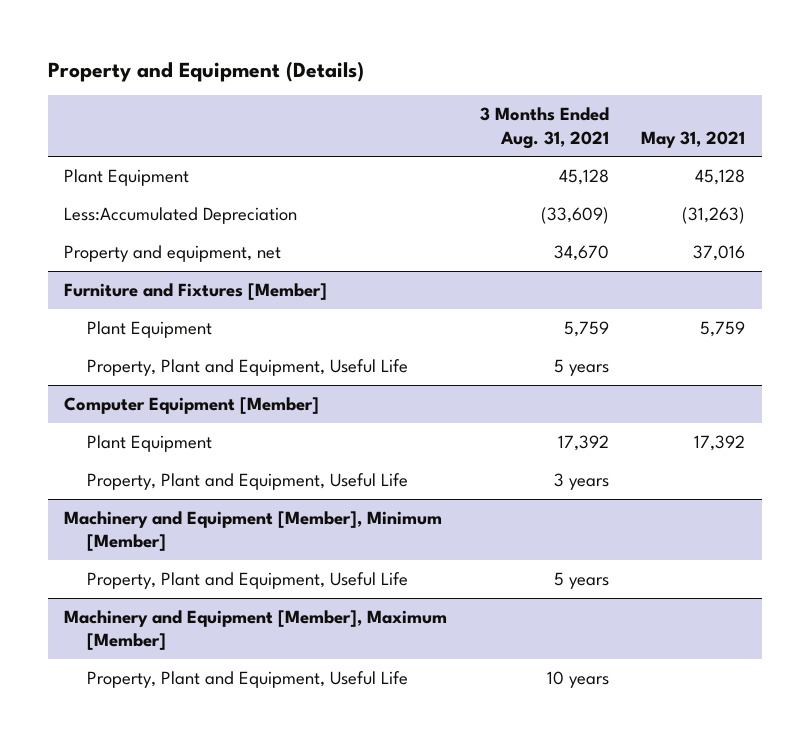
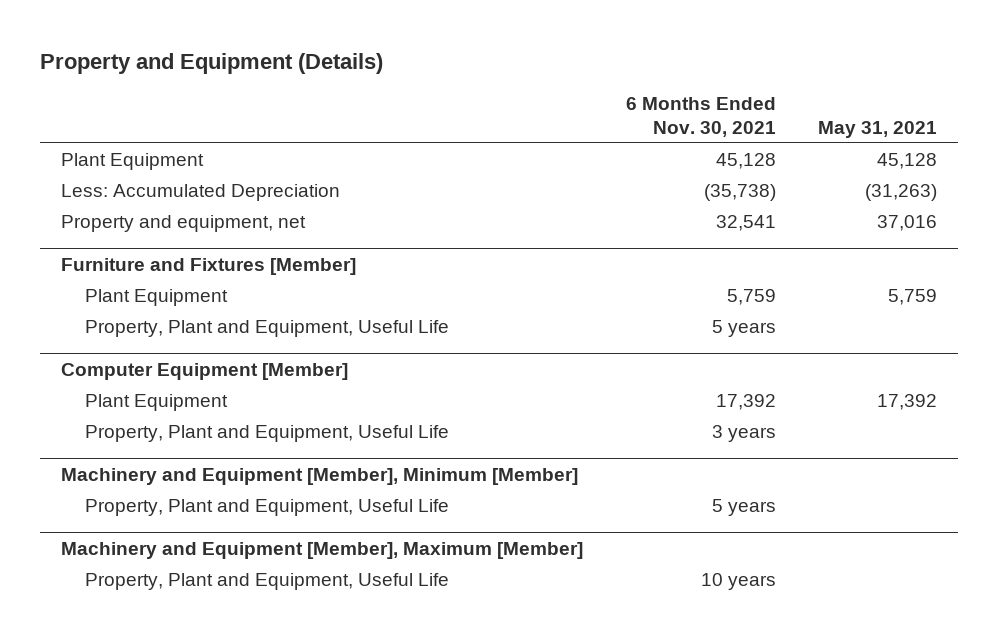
- | 3 Months Ended Aug. 31, 2021 | May 31, 2021
+ | 6 Months Ended Nov. 30, 2021 | May 31, 2021
- Less:Accumulated Depreciation | (33,609) | (31,263)
+ Less: Accumulated Depreciation | (35,738) | (31,263)

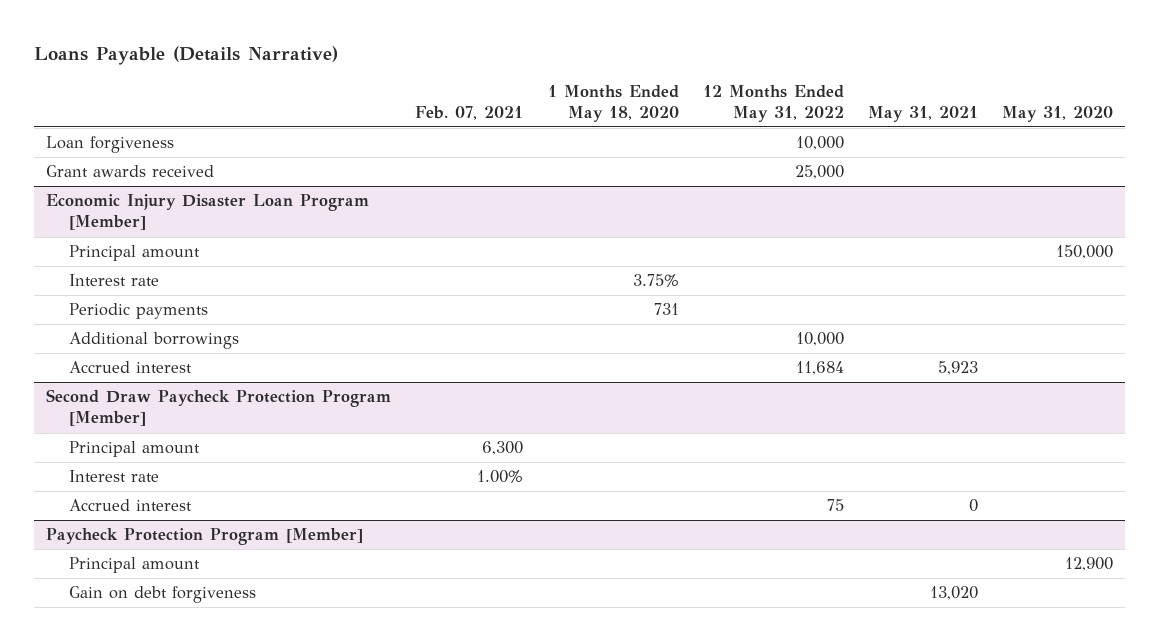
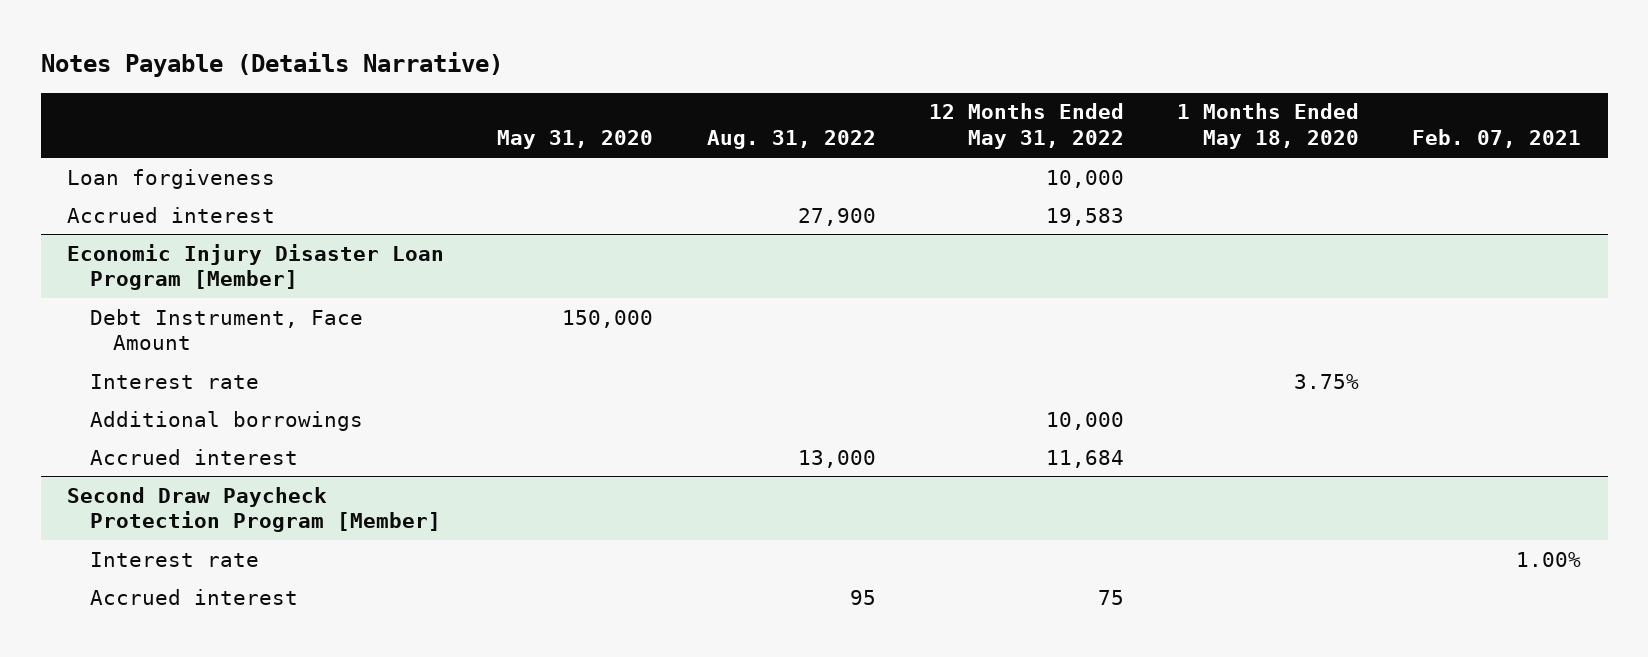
- Loans Payable (Details Narrative)
+ Notes Payable (Details Narrative)
- | Feb. 07, 2021 | 1 Months Ended May 18, 2020 | 12 Months Ended May 31, 2022 | May 31, 2021 | May 31, 2020
+ | May 31, 2020 | Aug. 31, 2022 | 12 Months Ended May 31, 2022 | 1 Months Ended May 18, 2020 | Feb. 07, 2021
- Grant awards received | | | 25,000 | |
+ Accrued interest | | 27,900 | 19,583 | |
@ Economic Injury Disaster Loan Program [Member]
- Principal amount | | | | | 150,000
+ Debt Instrument, Face Amount | 150,000 | | | |
- Periodic payments | | 731 | | |
@ Second Draw Paycheck Protection Program [Member]
- Principal amount | 6,300 | | | |
- Paycheck Protection Program [Member]
- Principal amount | | | | | 12,900
- Gain on debt forgiveness | | | | 13,020 |

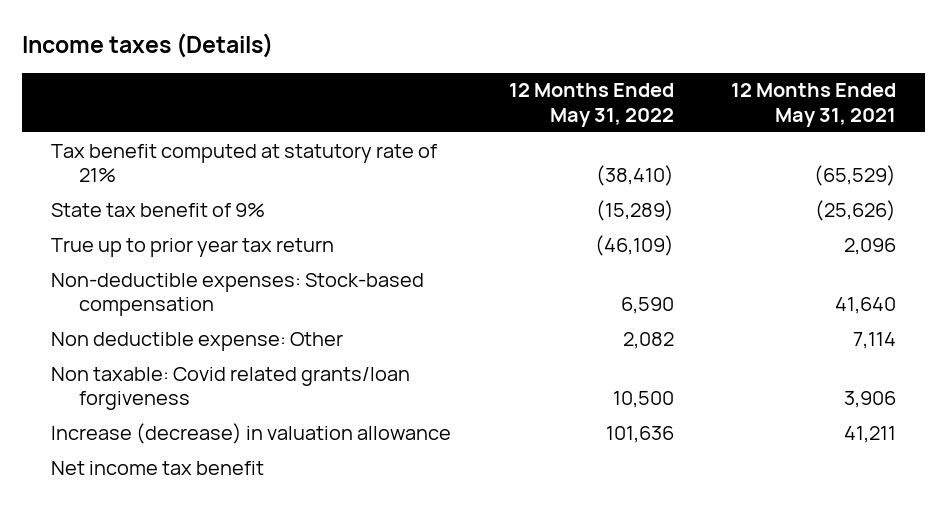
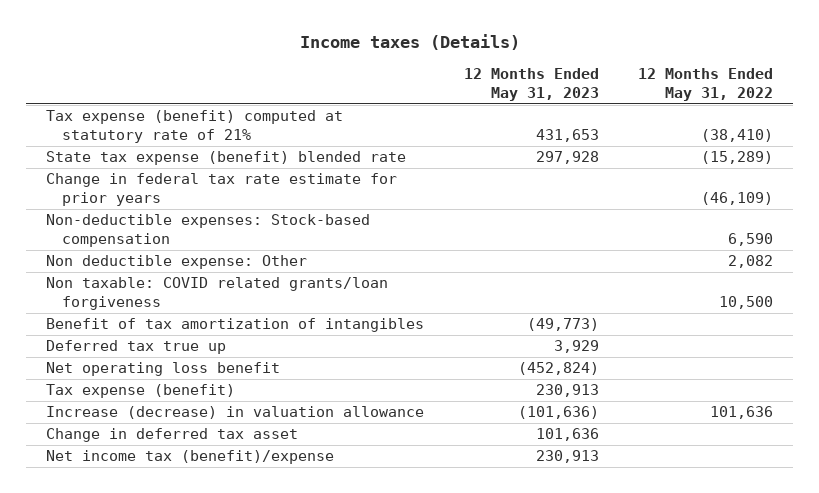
- | 12 Months Ended May 31, 2022 | 12 Months Ended May 31, 2021
+ | 12 Months Ended May 31, 2023 | 12 Months Ended May 31, 2022
- Tax benefit computed at statutory rate of 21% | (38,410) | (65,529)
- State tax benefit of 9% | (15,289) | (25,626)
- True up to prior year tax return | (46,109) | 2,096
+ Tax expense (benefit) computed at statutory rate of 21% | 431,653 | (38,410)
+ State tax expense (benefit) blended rate | 297,928 | (15,289)
+ Change in federal tax rate estimate for prior years | | (46,109)
- Non taxable: Covid related grants/loan forgiveness | 10,500 | 3,906
+ Non taxable: COVID related grants/loan forgiveness | | 10,500
+ Benefit of tax amortization of intangibles | (49,773) |
+ Deferred tax true up | 3,929 |
+ Net operating loss benefit | (452,824) |
+ Tax expense (benefit) | 230,913 |
- Net income tax benefit
+ Change in deferred tax asset | 101,636 |
+ Net income tax (benefit)/expense | 230,913 |

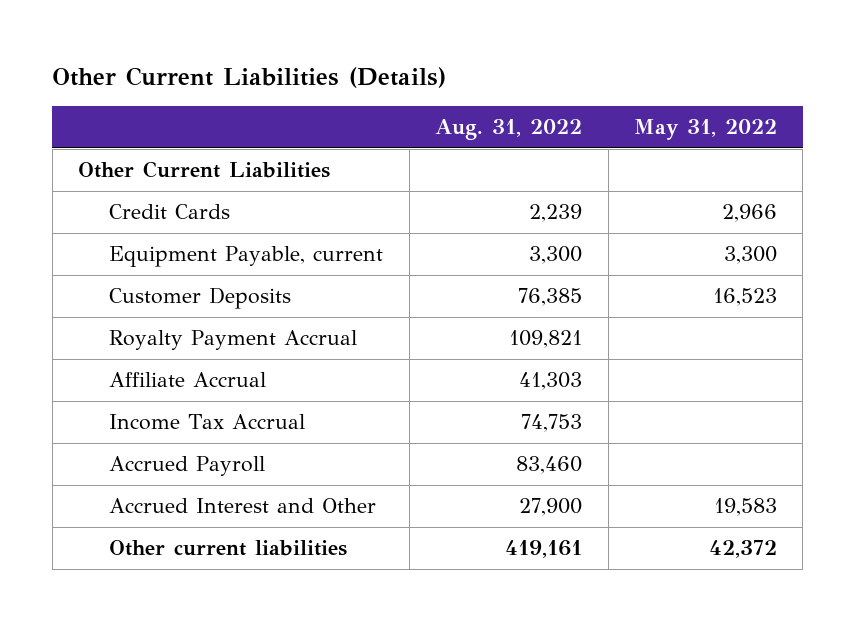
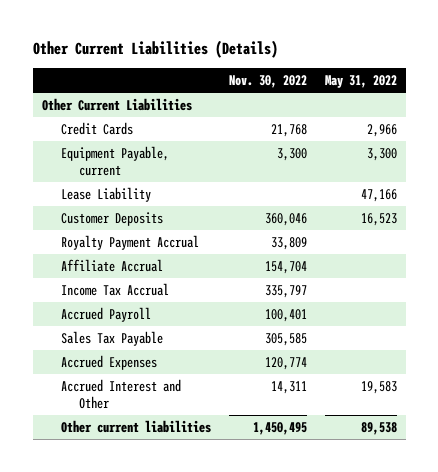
- | Aug. 31, 2022 | May 31, 2022
+ | Nov. 30, 2022 | May 31, 2022
+ Lease Liability | | 47,166
+ Sales Tax Payable | 305,585 |
+ Accrued Expenses | 120,774 |
- Other current liabilities | 419,161 | 42,372
+ Other current liabilities | 1,450,495 | 89,538

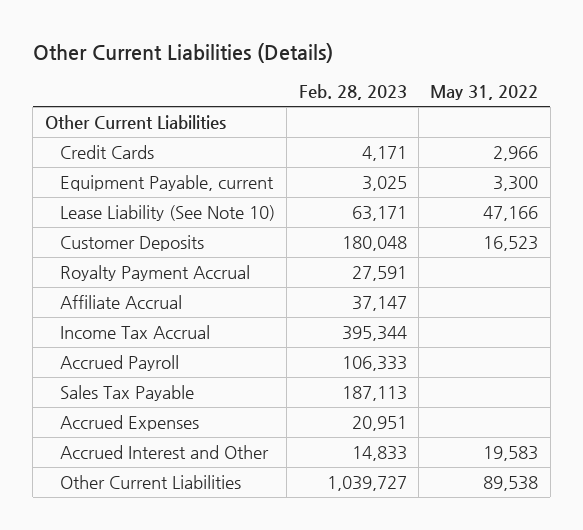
- | Nov. 30, 2022 | May 31, 2022
+ | Feb. 28, 2023 | May 31, 2022
- Lease Liability | | 47,166
+ Lease Liability (See Note 10) | 63,171 | 47,166
- Other current liabilities | 1,450,495 | 89,538
+ Other Current Liabilities | 1,039,727 | 89,538

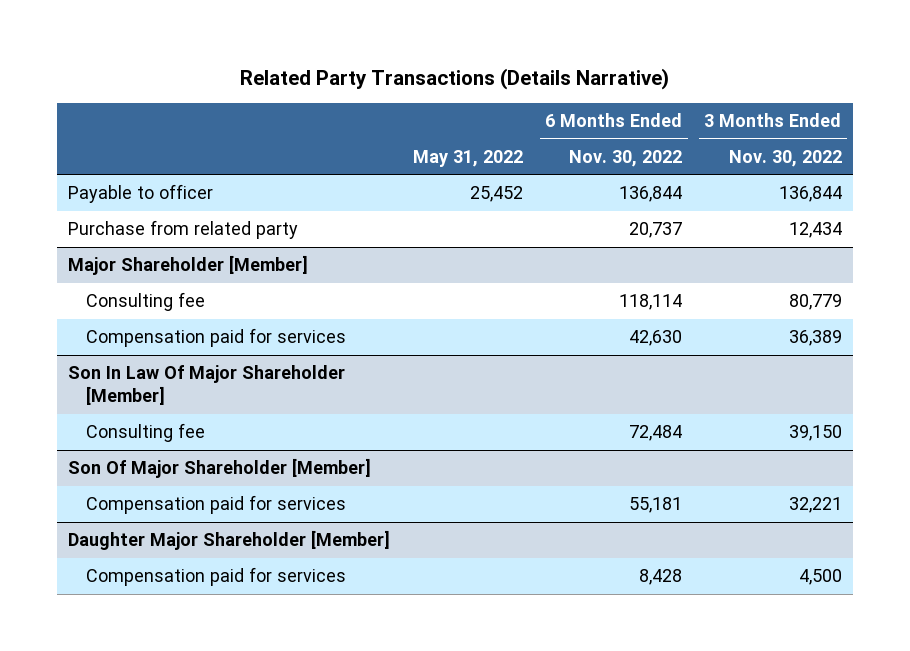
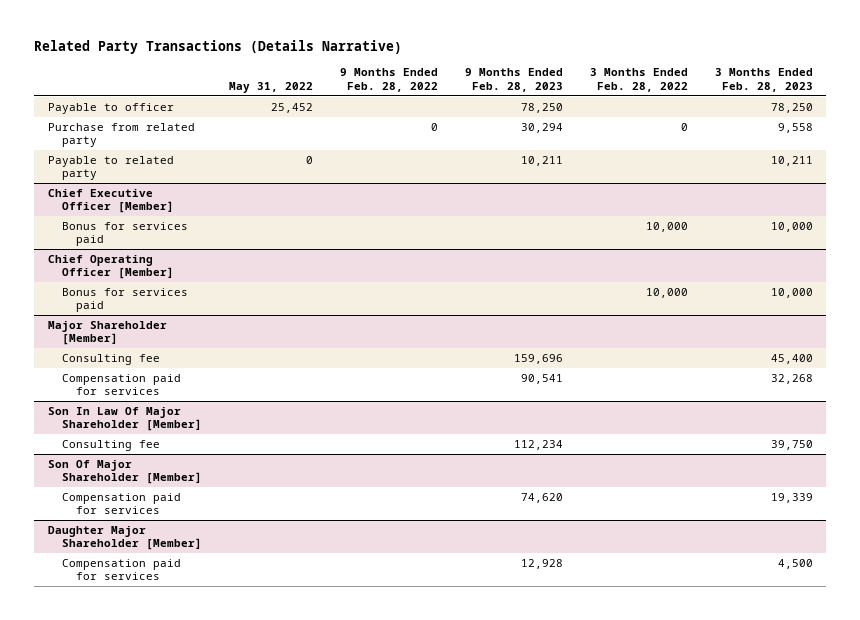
- | May 31, 2022 | 6 Months Ended Nov. 30, 2022 | 3 Months Ended Nov. 30, 2022
+ | May 31, 2022 | 9 Months Ended Feb. 28, 2022 | 9 Months Ended Feb. 28, 2023 | 3 Months Ended Feb. 28, 2022 | 3 Months Ended Feb. 28, 2023
+ Payable to related party | 0 | | 10,211 | | 10,211
+ Chief Executive Officer [Member]
+ Bonus for services paid | | | | 10,000 | 10,000
+ Chief Operating Officer [Member]
+ Bonus for services paid | | | | 10,000 | 10,000

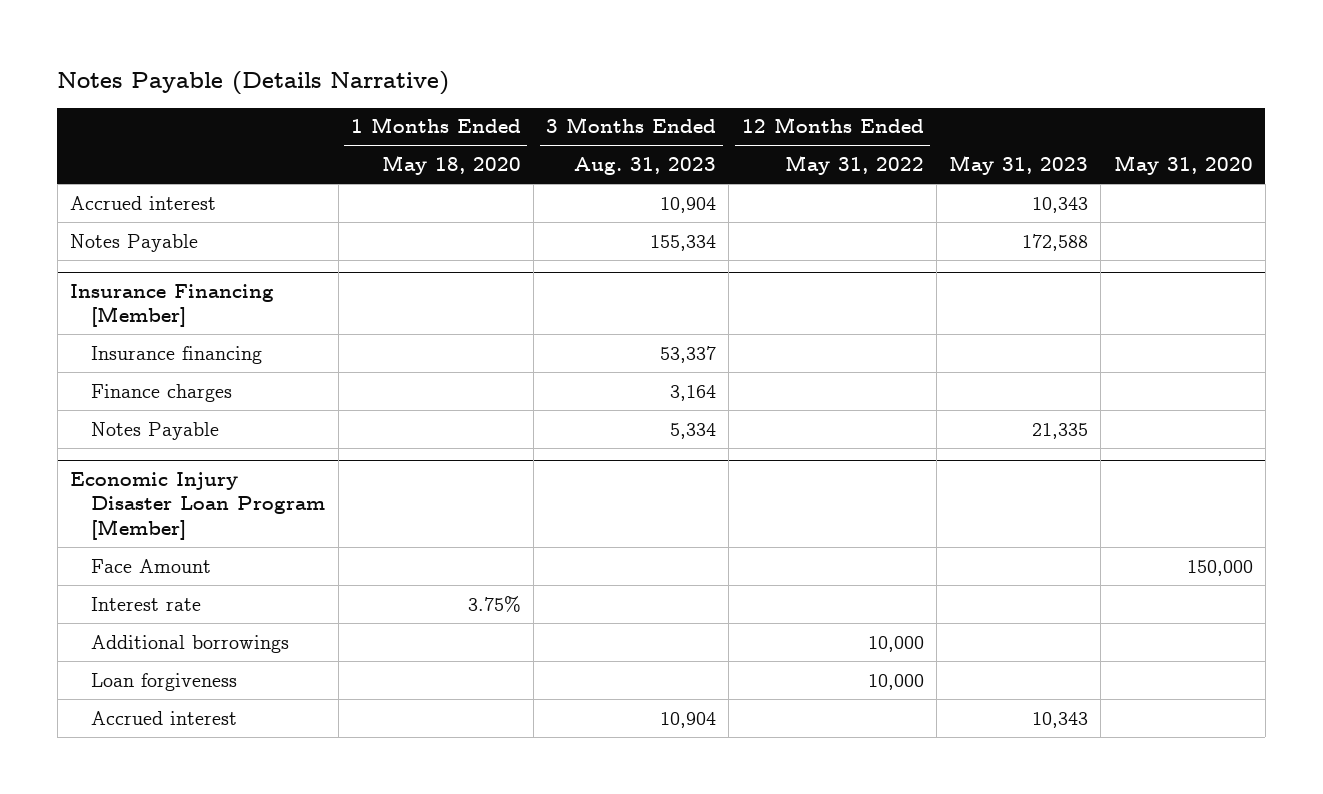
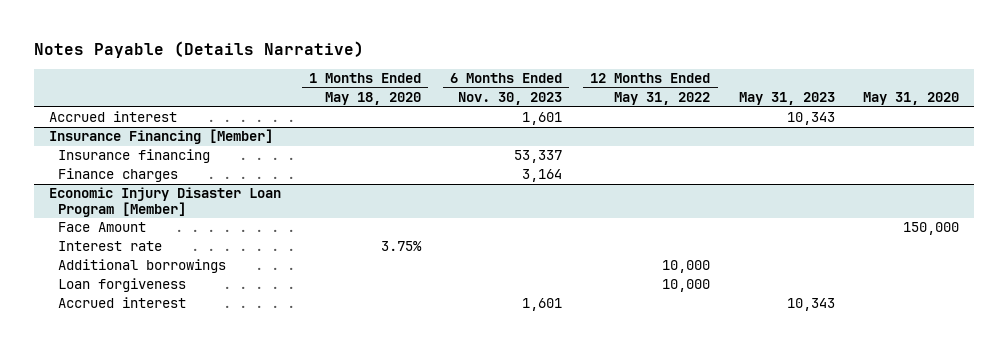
- | 1 Months Ended May 18, 2020 | 3 Months Ended Aug. 31, 2023 | 12 Months Ended May 31, 2022 | May 31, 2023 | May 31, 2020
+ | 1 Months Ended May 18, 2020 | 6 Months Ended Nov. 30, 2023 | 12 Months Ended May 31, 2022 | May 31, 2023 | May 31, 2020
- Notes Payable | | 155,334 | | 172,588 |
@ Insurance Financing [Member]
- Notes Payable | | 5,334 | | 21,335 |

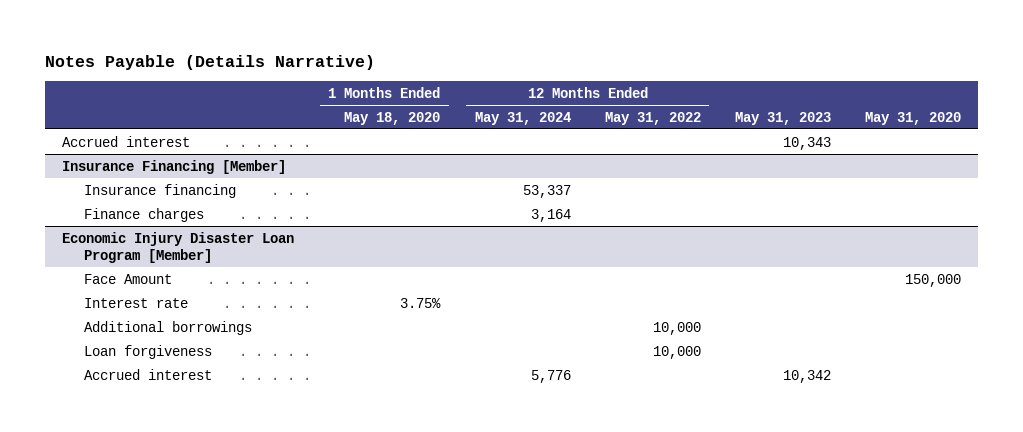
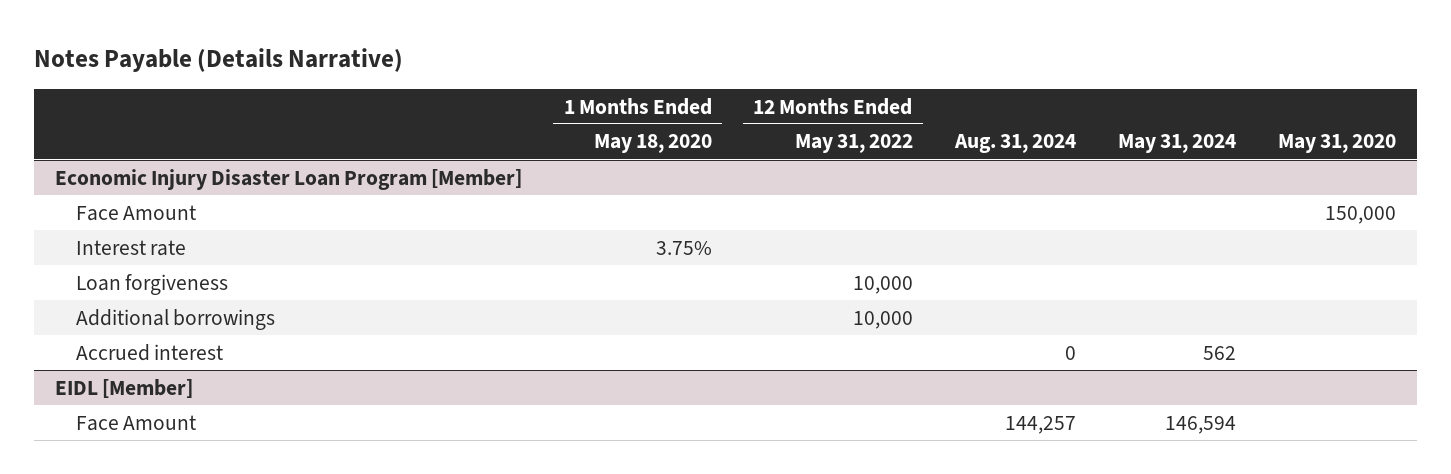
- | 1 Months Ended May 18, 2020 | 12 Months Ended May 31, 2024 | 12 Months Ended May 31, 2022 | May 31, 2023 | May 31, 2020
+ | 1 Months Ended May 18, 2020 | 12 Months Ended May 31, 2022 | Aug. 31, 2024 | May 31, 2024 | May 31, 2020
- Accrued interest | | | | 10,343 |
- Insurance Financing [Member]
- Insurance financing | | 53,337 | | |
- Finance charges | | 3,164 | | |
@ Economic Injury Disaster Loan Program [Member]
moved down: Additional borrowings | | 10,000 | | |
+ EIDL [Member]
+ Face Amount | | | 144,257 | 146,594 |

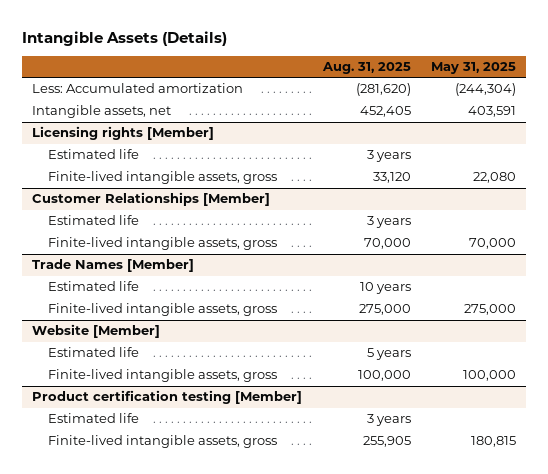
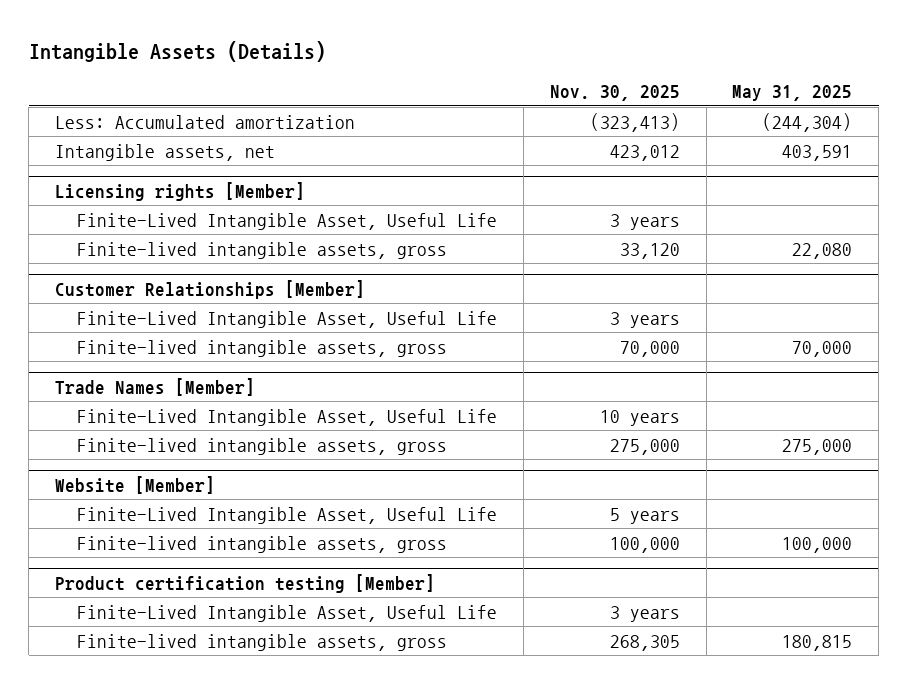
- | Aug. 31, 2025 | May 31, 2025
+ | Nov. 30, 2025 | May 31, 2025
@ Licensing rights [Member]
- Estimated life | 3 years |
+ Finite-Lived Intangible Asset, Useful Life | 3 years |
@ Customer Relationships [Member]
- Estimated life | 3 years |
+ Finite-Lived Intangible Asset, Useful Life | 3 years |
@ Trade Names [Member]
- Estimated life | 10 years |
+ Finite-Lived Intangible Asset, Useful Life | 10 years |
@ Website [Member]
- Estimated life | 5 years |
+ Finite-Lived Intangible Asset, Useful Life | 5 years |
@ Product certification testing [Member]
- Estimated life | 3 years |
+ Finite-Lived Intangible Asset, Useful Life | 3 years |

